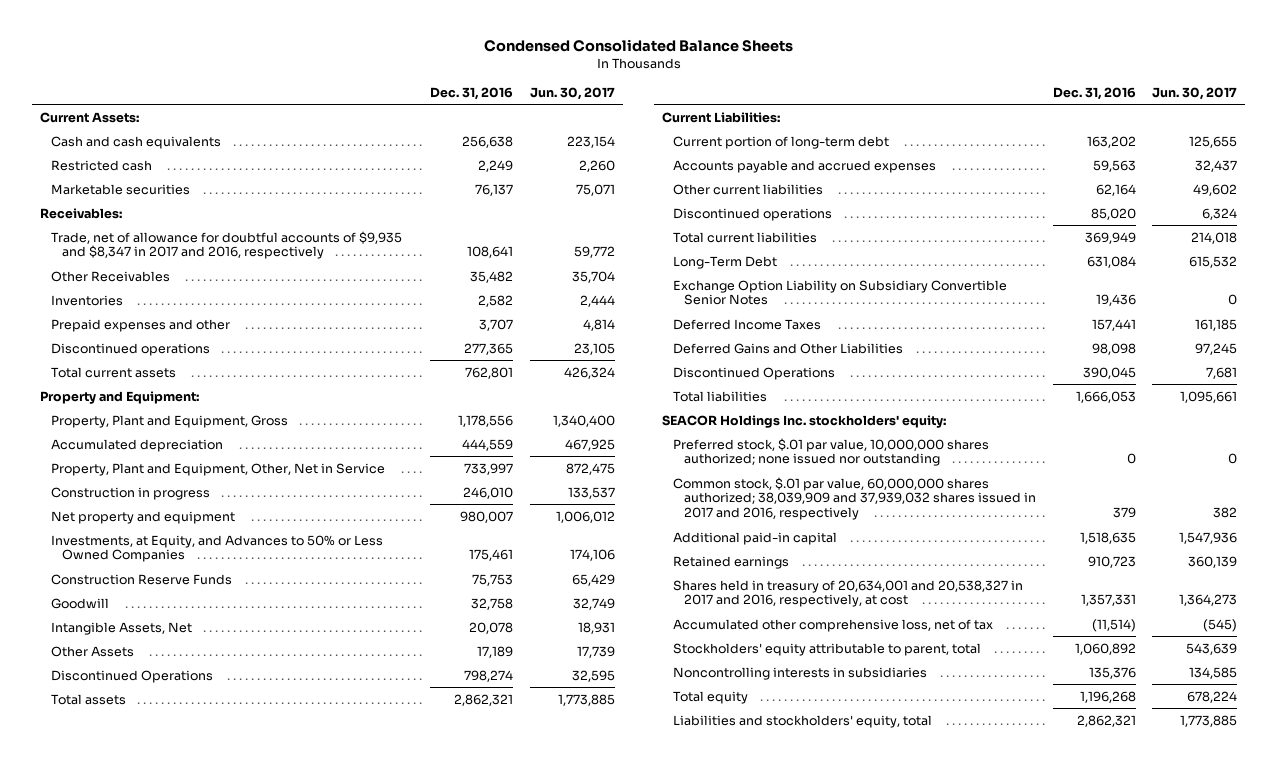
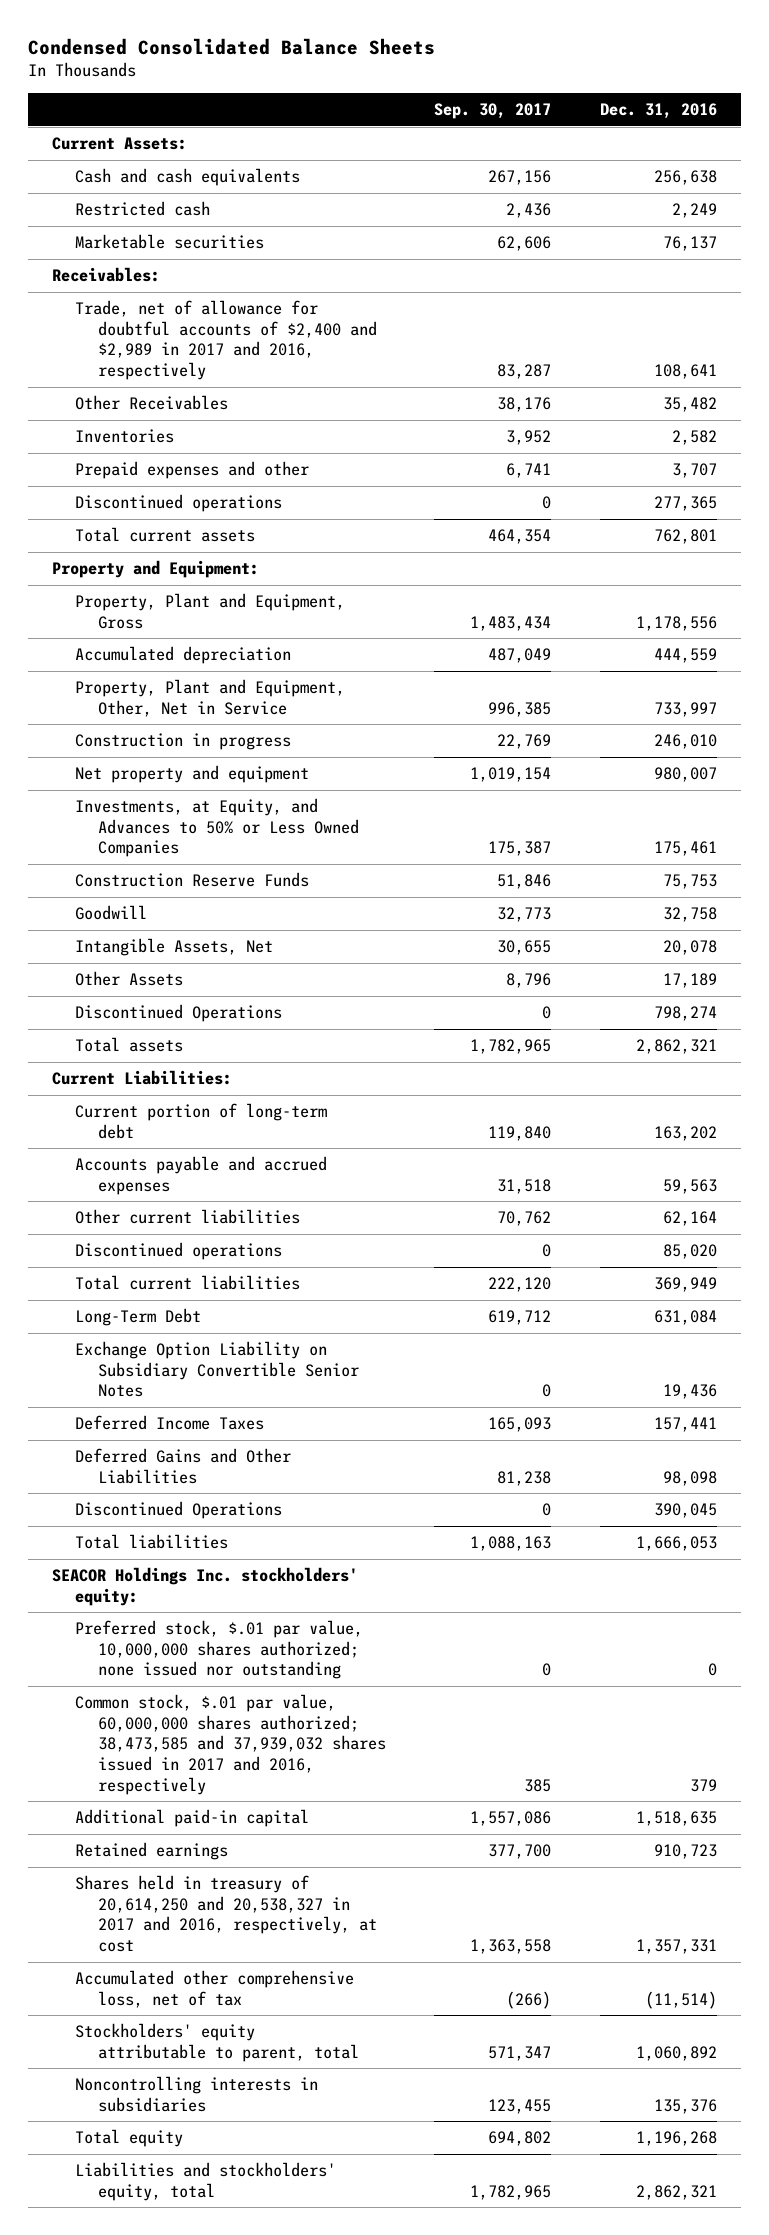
- | Dec. 31, 2016 | Jun. 30, 2017
+ | Sep. 30, 2017 | Dec. 31, 2016
- Trade, net of allowance for doubtful accounts of $9,935 and $8,347 in 2017 and 2016, respectively | 108,641 | 59,772
+ Trade, net of allowance for doubtful accounts of $2,400 and $2,989 in 2017 and 2016, respectively | 83,287 | 108,641
- Common stock, $.01 par value, 60,000,000 shares authorized; 38,039,909 and 37,939,032 shares issued in 2017 and 2016, respectively | 379 | 382
+ Common stock, $.01 par value, 60,000,000 shares authorized; 38,473,585 and 37,939,032 shares issued in 2017 and 2016, respectively | 385 | 379
- Shares held in treasury of 20,634,001 and 20,538,327 in 2017 and 2016, respectively, at cost | 1,357,331 | 1,364,273
+ Shares held in treasury of 20,614,250 and 20,538,327 in 2017 and 2016, respectively, at cost | 1,363,558 | 1,357,331

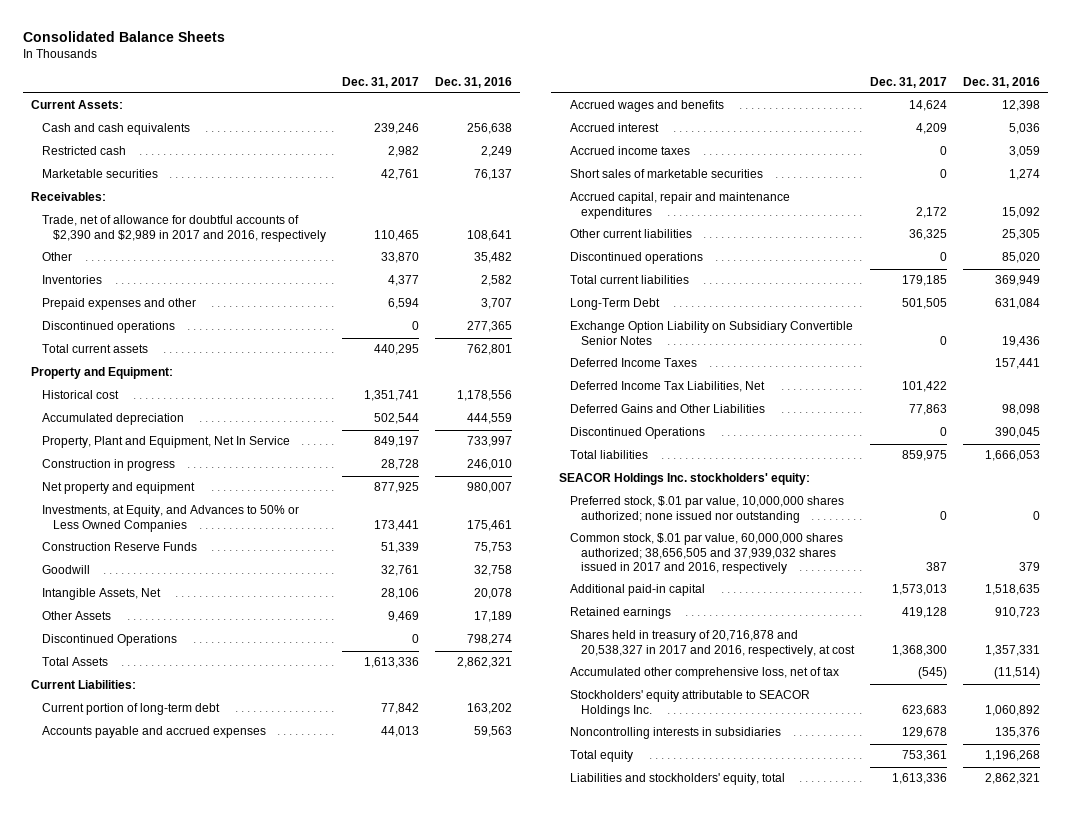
- Condensed Consolidated Balance Sheets
+ Consolidated Balance Sheets
- | Sep. 30, 2017 | Dec. 31, 2016
+ | Dec. 31, 2017 | Dec. 31, 2016
- Trade, net of allowance for doubtful accounts of $2,400 and $2,989 in 2017 and 2016, respectively | 83,287 | 108,641
- Other Receivables | 38,176 | 35,482
+ Trade, net of allowance for doubtful accounts of $2,390 and $2,989 in 2017 and 2016, respectively | 110,465 | 108,641
+ Other | 33,870 | 35,482
- Property, Plant and Equipment, Gross | 1,483,434 | 1,178,556
+ Historical cost | 1,351,741 | 1,178,556
- Property, Plant and Equipment, Other, Net in Service | 996,385 | 733,997
+ Property, Plant and Equipment, Net In Service | 849,197 | 733,997
- Total assets | 1,782,965 | 2,862,321
+ Total Assets | 1,613,336 | 2,862,321
- Other current liabilities | 70,762 | 62,164
+ Accrued wages and benefits | 14,624 | 12,398
+ Accrued interest | 4,209 | 5,036
+ Accrued income taxes | 0 | 3,059
+ Short sales of marketable securities | 0 | 1,274
+ Accrued capital, repair and maintenance expenditures | 2,172 | 15,092
+ Other current liabilities | 36,325 | 25,305
+ Deferred Income Tax Liabilities, Net | 101,422 |
- Common stock, $.01 par value, 60,000,000 shares authorized; 38,473,585 and 37,939,032 shares issued in 2017 and 2016, respectively | 385 | 379
+ Common stock, $.01 par value, 60,000,000 shares authorized; 38,656,505 and 37,939,032 shares issued in 2017 and 2016, respectively | 387 | 379
- Shares held in treasury of 20,614,250 and 20,538,327 in 2017 and 2016, respectively, at cost | 1,363,558 | 1,357,331
+ Shares held in treasury of 20,716,878 and 20,538,327 in 2017 and 2016, respectively, at cost | 1,368,300 | 1,357,331
- Stockholders' equity attributable to parent, total | 571,347 | 1,060,892
+ Stockholders' equity attributable to SEACOR Holdings Inc. | 623,683 | 1,060,892

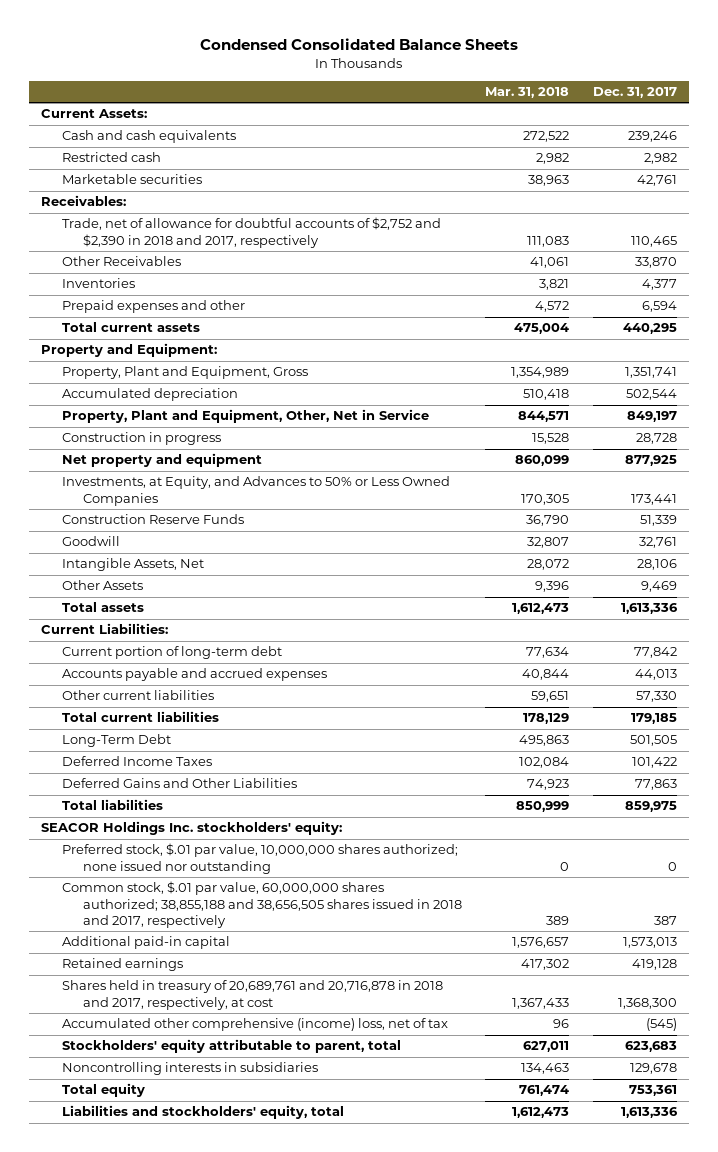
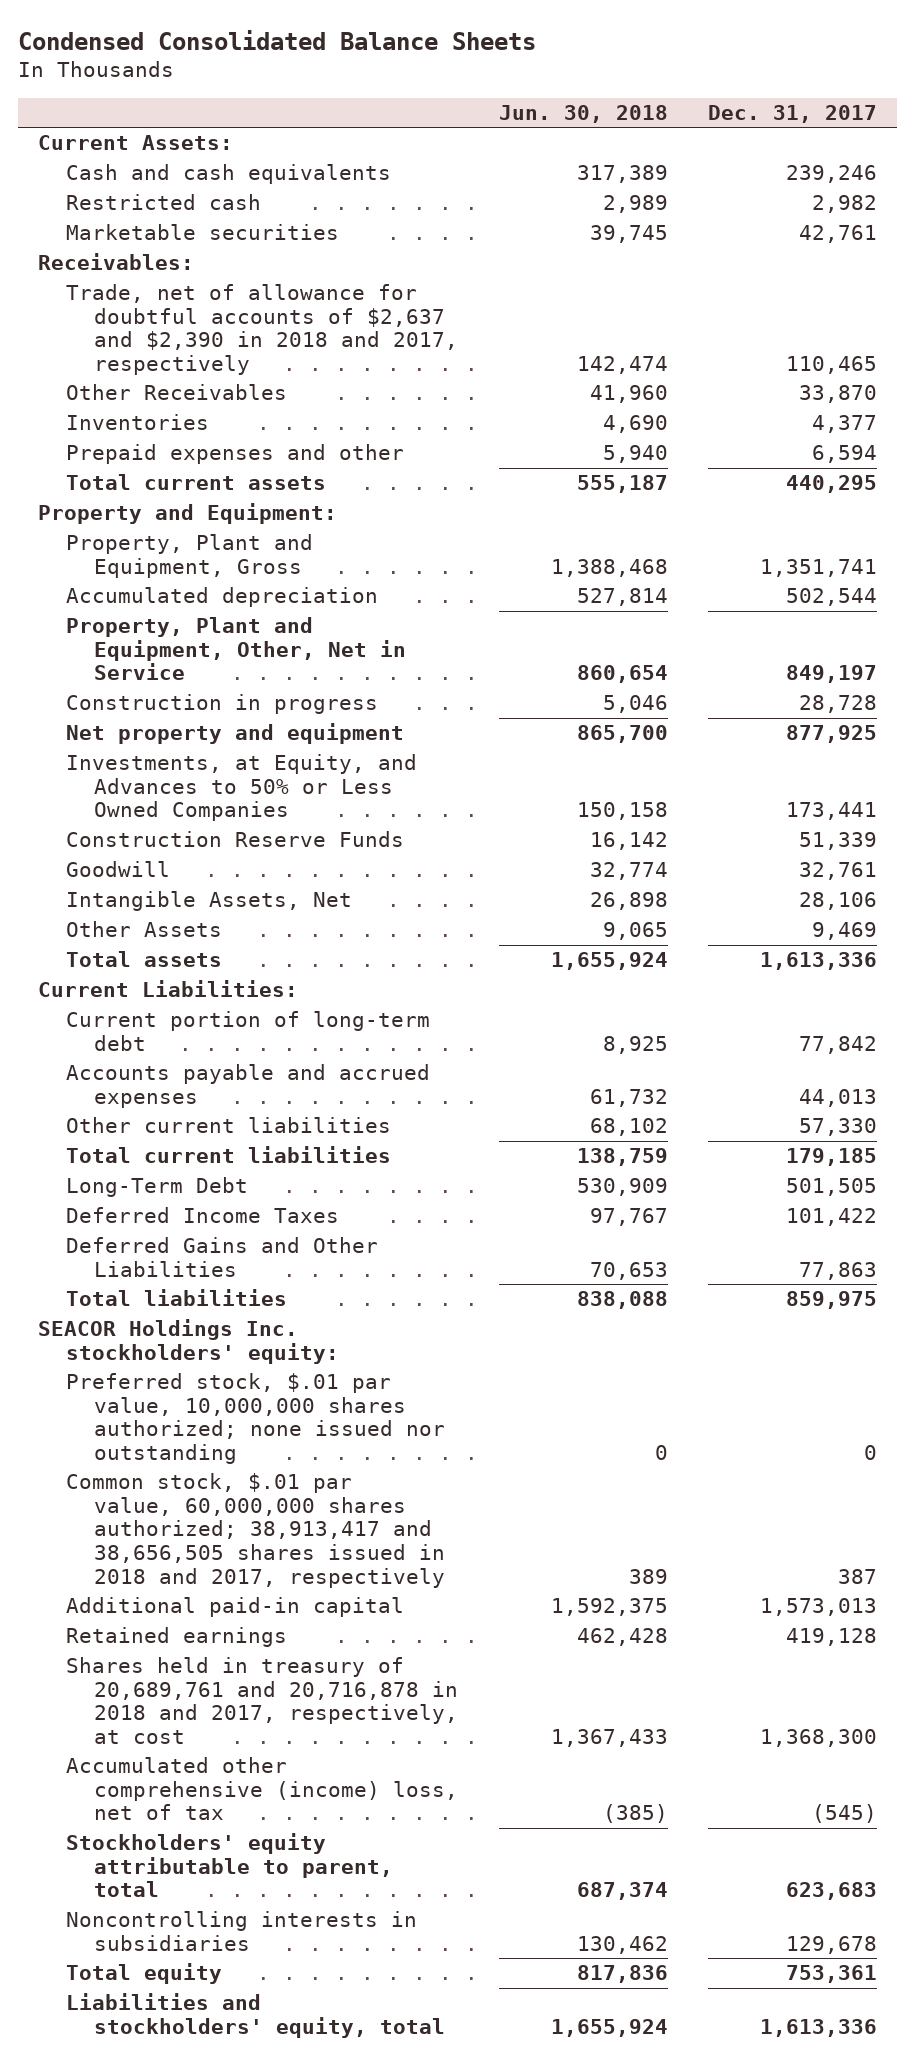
- | Mar. 31, 2018 | Dec. 31, 2017
+ | Jun. 30, 2018 | Dec. 31, 2017
- Trade, net of allowance for doubtful accounts of $2,752 and $2,390 in 2018 and 2017, respectively | 111,083 | 110,465
+ Trade, net of allowance for doubtful accounts of $2,637 and $2,390 in 2018 and 2017, respectively | 142,474 | 110,465
- Common stock, $.01 par value, 60,000,000 shares authorized; 38,855,188 and 38,656,505 shares issued in 2018 and 2017, respectively | 389 | 387
+ Common stock, $.01 par value, 60,000,000 shares authorized; 38,913,417 and 38,656,505 shares issued in 2018 and 2017, respectively | 389 | 387

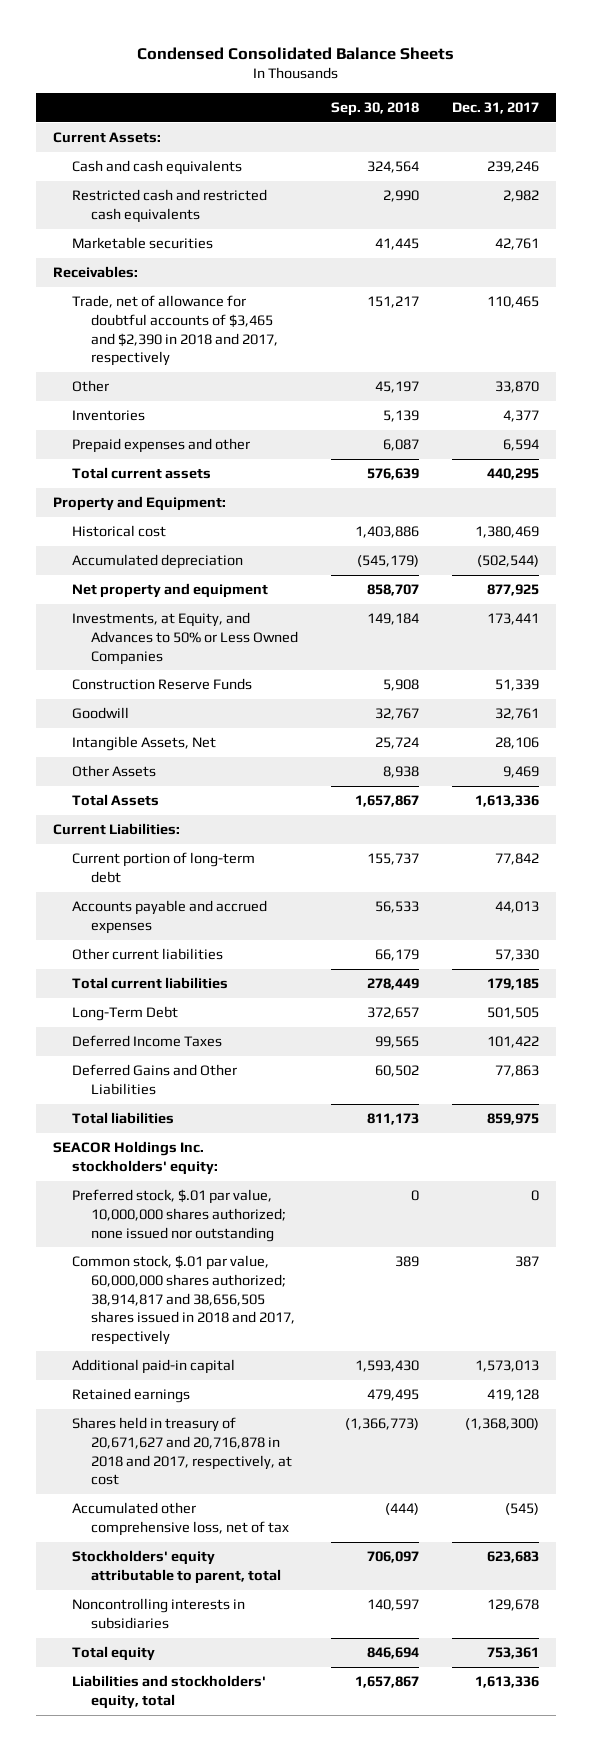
- | Jun. 30, 2018 | Dec. 31, 2017
+ | Sep. 30, 2018 | Dec. 31, 2017
- Restricted cash | 2,989 | 2,982
+ Restricted cash and restricted cash equivalents | 2,990 | 2,982
- Trade, net of allowance for doubtful accounts of $2,637 and $2,390 in 2018 and 2017, respectively | 142,474 | 110,465
- Other Receivables | 41,960 | 33,870
+ Trade, net of allowance for doubtful accounts of $3,465 and $2,390 in 2018 and 2017, respectively | 151,217 | 110,465
+ Other | 45,197 | 33,870
- Property, Plant and Equipment, Gross | 1,388,468 | 1,351,741
- Accumulated depreciation | 527,814 | 502,544
- Property, Plant and Equipment, Other, Net in Service | 860,654 | 849,197
- Construction in progress | 5,046 | 28,728
+ Historical cost | 1,403,886 | 1,380,469
+ Accumulated depreciation | (545,179) | (502,544)
- Total assets | 1,655,924 | 1,613,336
+ Total Assets | 1,657,867 | 1,613,336
- Common stock, $.01 par value, 60,000,000 shares authorized; 38,913,417 and 38,656,505 shares issued in 2018 and 2017, respectively | 389 | 387
+ Common stock, $.01 par value, 60,000,000 shares authorized; 38,914,817 and 38,656,505 shares issued in 2018 and 2017, respectively | 389 | 387
- Shares held in treasury of 20,689,761 and 20,716,878 in 2018 and 2017, respectively, at cost | 1,367,433 | 1,368,300
- Accumulated other comprehensive (income) loss, net of tax | (385) | (545)
+ Shares held in treasury of 20,671,627 and 20,716,878 in 2018 and 2017, respectively, at cost | (1,366,773) | (1,368,300)
+ Accumulated other comprehensive loss, net of tax | (444) | (545)

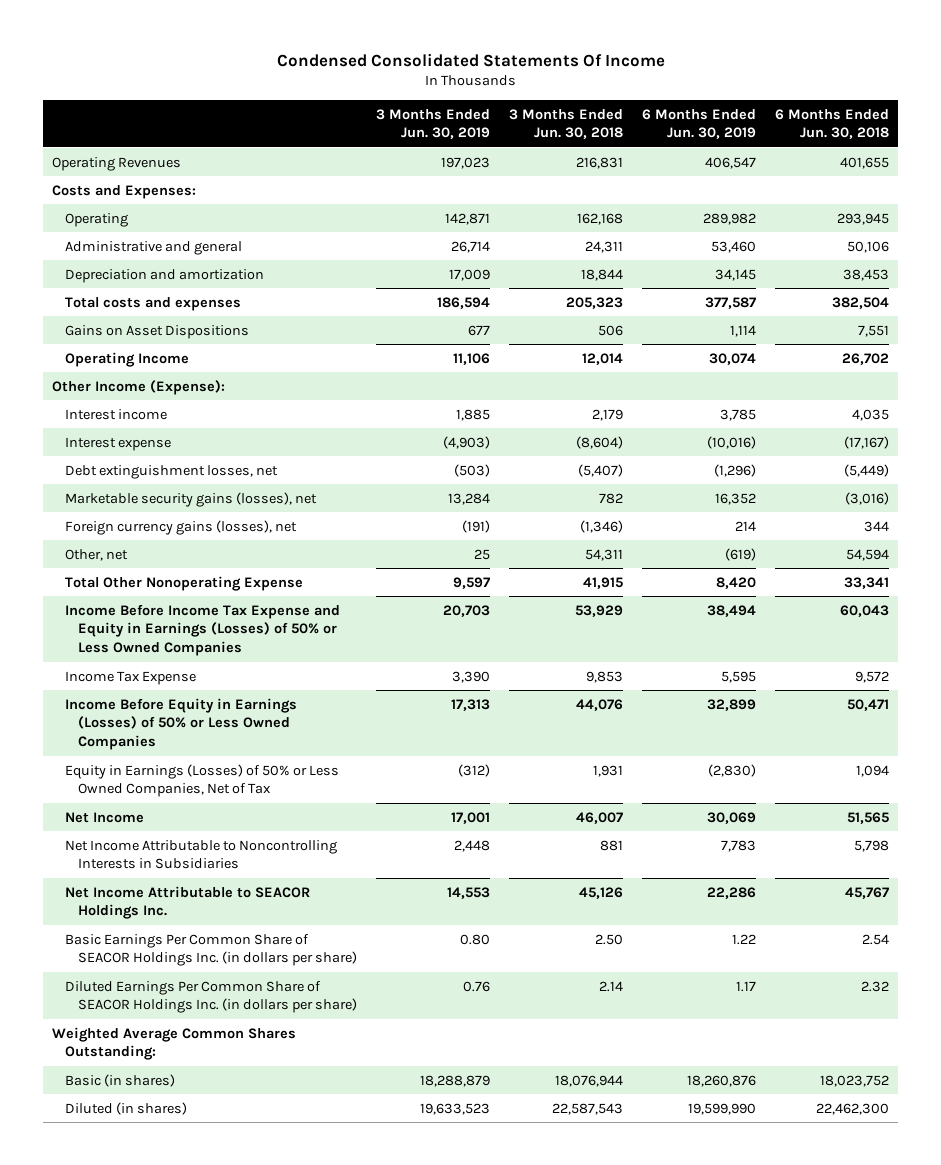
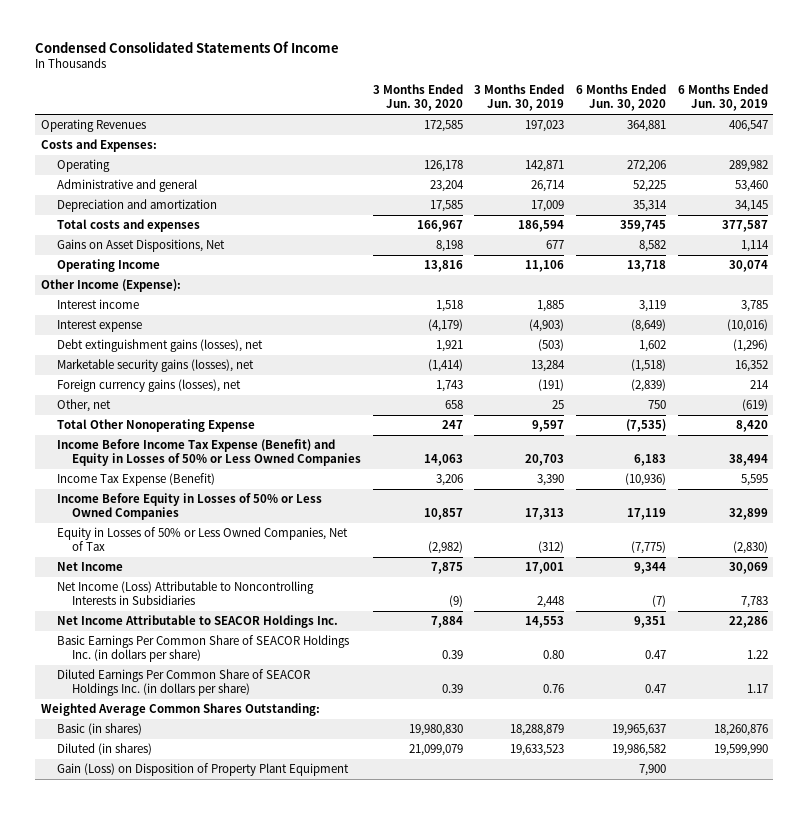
- | 3 Months Ended Jun. 30, 2019 | 3 Months Ended Jun. 30, 2018 | 6 Months Ended Jun. 30, 2019 | 6 Months Ended Jun. 30, 2018
+ | 3 Months Ended Jun. 30, 2020 | 3 Months Ended Jun. 30, 2019 | 6 Months Ended Jun. 30, 2020 | 6 Months Ended Jun. 30, 2019
- Gains on Asset Dispositions | 677 | 506 | 1,114 | 7,551
+ Gains on Asset Dispositions, Net | 8,198 | 677 | 8,582 | 1,114
- Debt extinguishment losses, net | (503) | (5,407) | (1,296) | (5,449)
+ Debt extinguishment gains (losses), net | 1,921 | (503) | 1,602 | (1,296)
- Income Before Income Tax Expense and Equity in Earnings (Losses) of 50% or Less Owned Companies | 20,703 | 53,929 | 38,494 | 60,043
- Income Tax Expense | 3,390 | 9,853 | 5,595 | 9,572
- Income Before Equity in Earnings (Losses) of 50% or Less Owned Companies | 17,313 | 44,076 | 32,899 | 50,471
- Equity in Earnings (Losses) of 50% or Less Owned Companies, Net of Tax | (312) | 1,931 | (2,830) | 1,094
+ Income Before Income Tax Expense (Benefit) and Equity in Losses of 50% or Less Owned Companies | 14,063 | 20,703 | 6,183 | 38,494
+ Income Tax Expense (Benefit) | 3,206 | 3,390 | (10,936) | 5,595
+ Income Before Equity in Losses of 50% or Less Owned Companies | 10,857 | 17,313 | 17,119 | 32,899
+ Equity in Losses of 50% or Less Owned Companies, Net of Tax | (2,982) | (312) | (7,775) | (2,830)
- Net Income Attributable to Noncontrolling Interests in Subsidiaries | 2,448 | 881 | 7,783 | 5,798
+ Net Income (Loss) Attributable to Noncontrolling Interests in Subsidiaries | (9) | 2,448 | (7) | 7,783
+ Gain (Loss) on Disposition of Property Plant Equipment | | | 7,900 |

